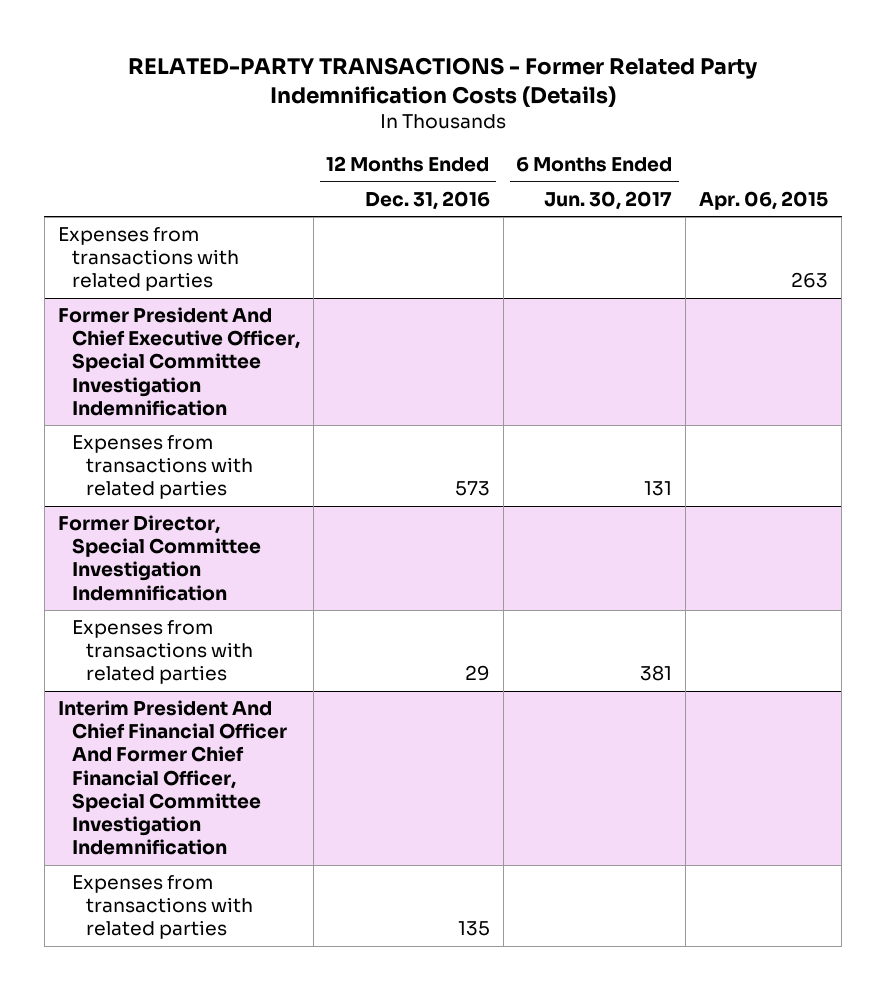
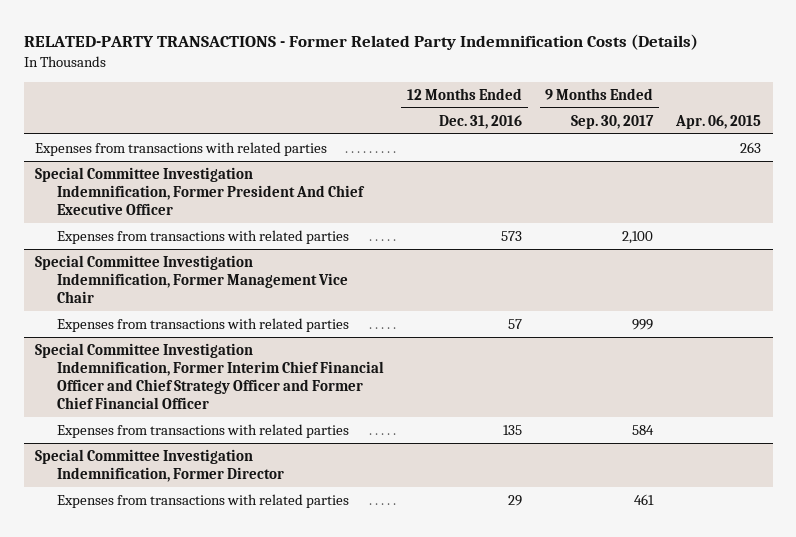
- | 12 Months Ended Dec. 31, 2016 | 6 Months Ended Jun. 30, 2017 | Apr. 06, 2015
+ | 12 Months Ended Dec. 31, 2016 | 9 Months Ended Sep. 30, 2017 | Apr. 06, 2015
- Former President And Chief Executive Officer, Special Committee Investigation Indemnification
+ Special Committee Investigation Indemnification, Former President And Chief Executive Officer
- Former Director, Special Committee Investigation Indemnification
- Expenses from transactions with related parties | 29 | 381 |
- Interim President And Chief Financial Officer And Former Chief Financial Officer, Special Committee Investigation Indemnification
+ Special Committee Investigation Indemnification, Former Management Vice Chair
+ Expenses from transactions with related parties | 57 | 999 |
+ Special Committee Investigation Indemnification, Former Interim Chief Financial Officer and Chief Strategy Officer and Former Chief Financial Officer
+ Special Committee Investigation Indemnification, Former Director
+ Expenses from transactions with related parties | 29 | 461 |

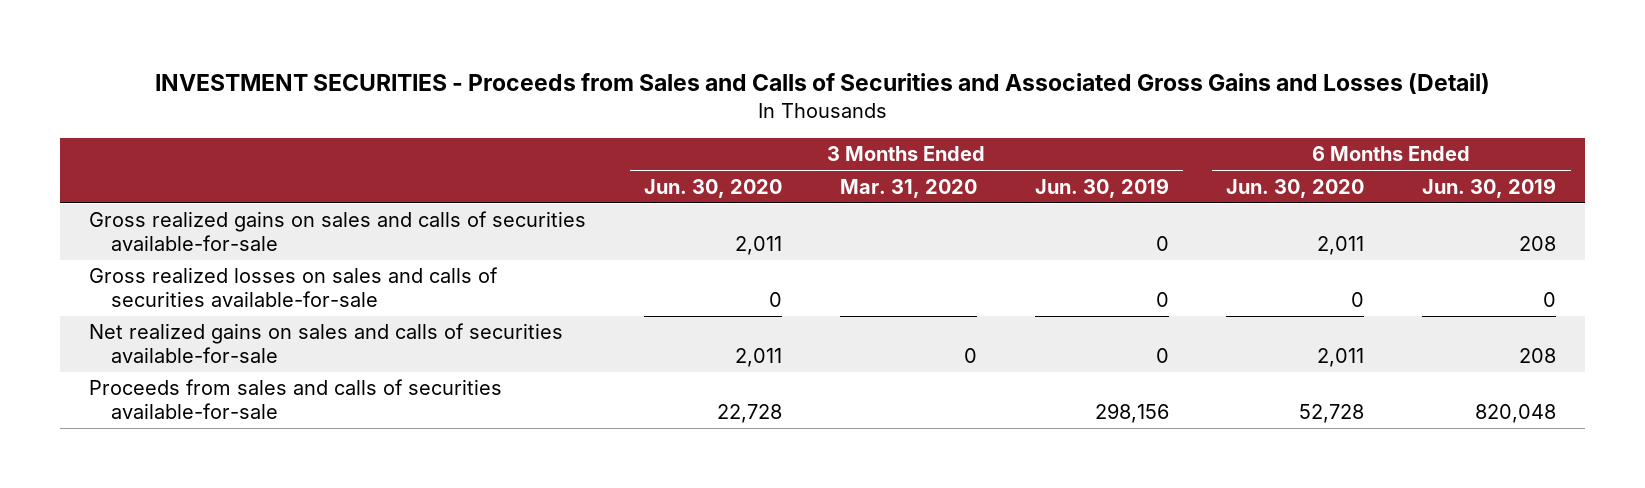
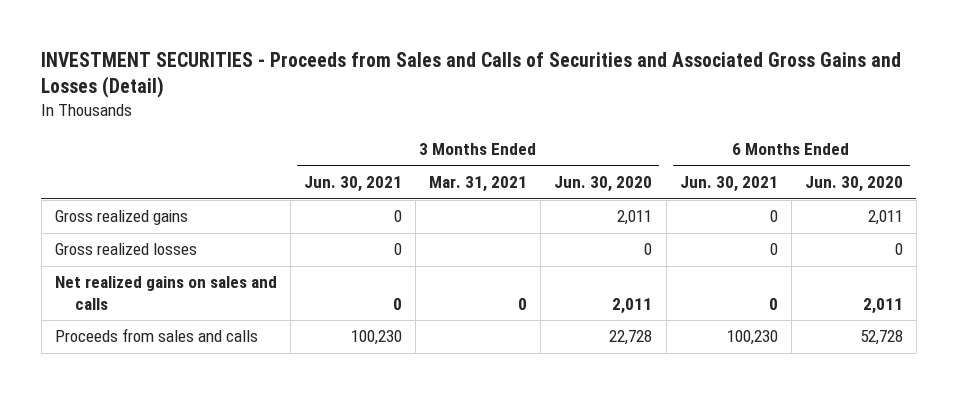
- | 3 Months Ended Jun. 30, 2020 | 3 Months Ended Mar. 31, 2020 | 3 Months Ended Jun. 30, 2019 | 6 Months Ended Jun. 30, 2020 | 6 Months Ended Jun. 30, 2019
+ | 3 Months Ended Jun. 30, 2021 | 3 Months Ended Mar. 31, 2021 | 3 Months Ended Jun. 30, 2020 | 6 Months Ended Jun. 30, 2021 | 6 Months Ended Jun. 30, 2020
- Gross realized gains on sales and calls of securities available-for-sale | 2,011 | | 0 | 2,011 | 208
- Gross realized losses on sales and calls of securities available-for-sale | 0 | | 0 | 0 | 0
- Net realized gains on sales and calls of securities available-for-sale | 2,011 | 0 | 0 | 2,011 | 208
- Proceeds from sales and calls of securities available-for-sale | 22,728 | | 298,156 | 52,728 | 820,048
+ Gross realized gains | 0 | | 2,011 | 0 | 2,011
+ Gross realized losses | 0 | | 0 | 0 | 0
+ Net realized gains on sales and calls | 0 | 0 | 2,011 | 0 | 2,011
+ Proceeds from sales and calls | 100,230 | | 22,728 | 100,230 | 52,728

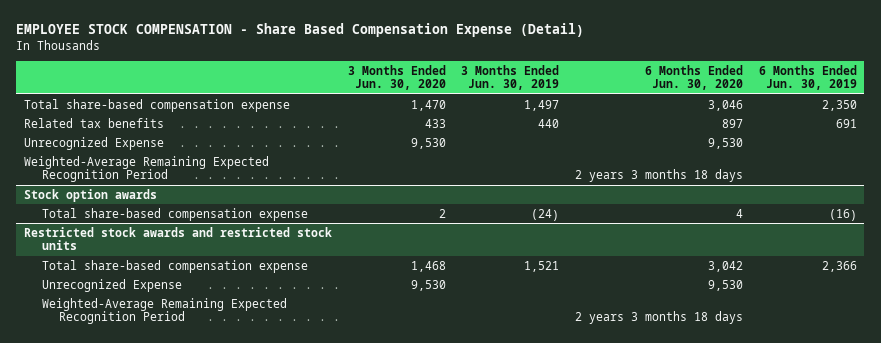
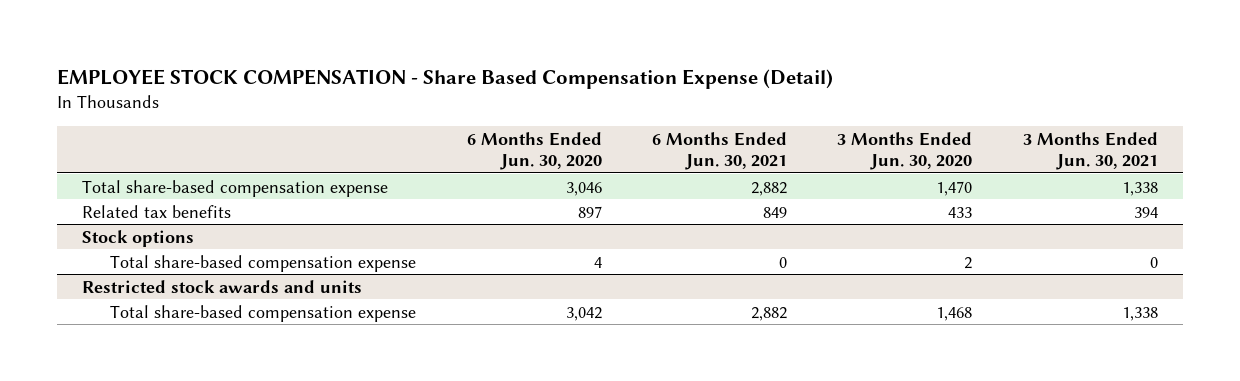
- | 3 Months Ended Jun. 30, 2020 | 3 Months Ended Jun. 30, 2019 | 6 Months Ended Jun. 30, 2020 | 6 Months Ended Jun. 30, 2019
+ | 6 Months Ended Jun. 30, 2020 | 6 Months Ended Jun. 30, 2021 | 3 Months Ended Jun. 30, 2020 | 3 Months Ended Jun. 30, 2021
- Unrecognized Expense | 9,530 | | 9,530 |
- Weighted-Average Remaining Expected Recognition Period | | | 2 years 3 months 18 days |
- Stock option awards
+ Stock options
- Restricted stock awards and restricted stock units
+ Restricted stock awards and units
- Unrecognized Expense | 9,530 | | 9,530 |
- Weighted-Average Remaining Expected Recognition Period | | | 2 years 3 months 18 days |

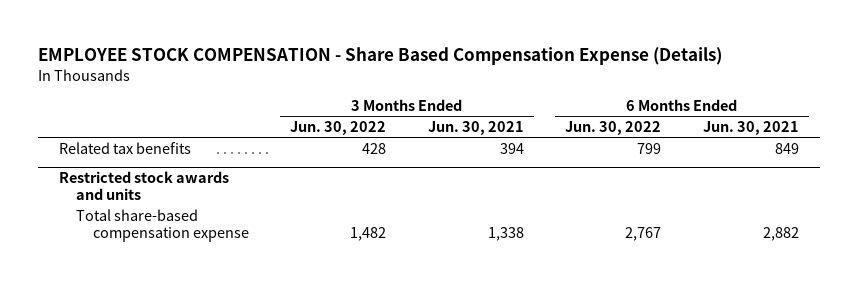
- EMPLOYEE STOCK COMPENSATION - Share Based Compensation Expense (Detail)
+ EMPLOYEE STOCK COMPENSATION - Share Based Compensation Expense (Details)
- | 6 Months Ended Jun. 30, 2020 | 6 Months Ended Jun. 30, 2021 | 3 Months Ended Jun. 30, 2020 | 3 Months Ended Jun. 30, 2021
+ | 3 Months Ended Jun. 30, 2022 | 3 Months Ended Jun. 30, 2021 | 6 Months Ended Jun. 30, 2022 | 6 Months Ended Jun. 30, 2021
- Total share-based compensation expense | 3,046 | 2,882 | 1,470 | 1,338
- Stock options
- Total share-based compensation expense | 4 | 0 | 2 | 0

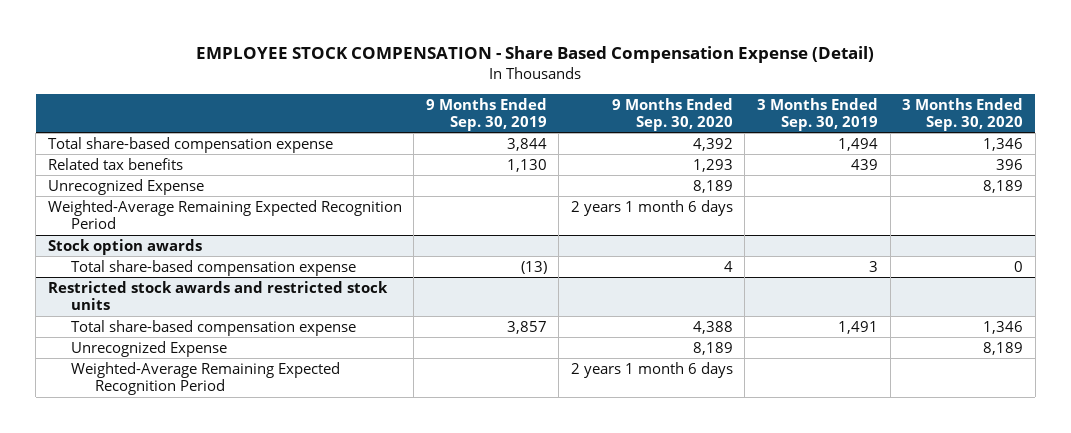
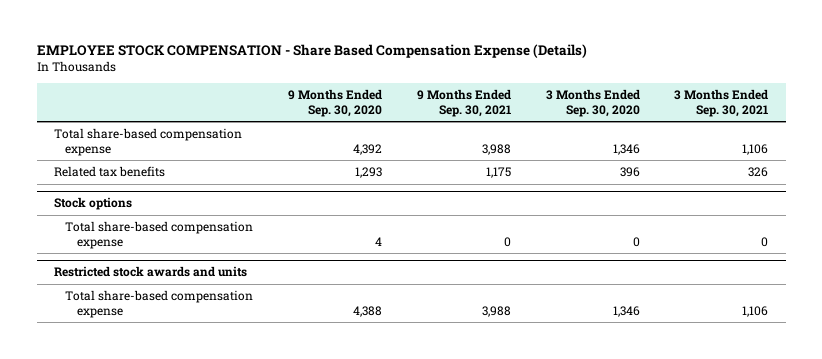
- EMPLOYEE STOCK COMPENSATION - Share Based Compensation Expense (Detail)
+ EMPLOYEE STOCK COMPENSATION - Share Based Compensation Expense (Details)
- | 9 Months Ended Sep. 30, 2019 | 9 Months Ended Sep. 30, 2020 | 3 Months Ended Sep. 30, 2019 | 3 Months Ended Sep. 30, 2020
+ | 9 Months Ended Sep. 30, 2020 | 9 Months Ended Sep. 30, 2021 | 3 Months Ended Sep. 30, 2020 | 3 Months Ended Sep. 30, 2021
- Unrecognized Expense | | 8,189 | | 8,189
- Weighted-Average Remaining Expected Recognition Period | | 2 years 1 month 6 days | |
- Stock option awards
+ Stock options
- Restricted stock awards and restricted stock units
+ Restricted stock awards and units
- Unrecognized Expense | | 8,189 | | 8,189
- Weighted-Average Remaining Expected Recognition Period | | 2 years 1 month 6 days | |

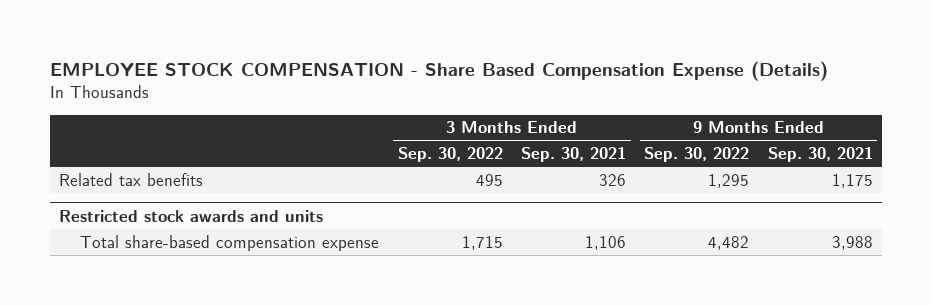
- | 9 Months Ended Sep. 30, 2020 | 9 Months Ended Sep. 30, 2021 | 3 Months Ended Sep. 30, 2020 | 3 Months Ended Sep. 30, 2021
+ | 3 Months Ended Sep. 30, 2022 | 3 Months Ended Sep. 30, 2021 | 9 Months Ended Sep. 30, 2022 | 9 Months Ended Sep. 30, 2021
- Total share-based compensation expense | 4,392 | 3,988 | 1,346 | 1,106
- Stock options
- Total share-based compensation expense | 4 | 0 | 0 | 0

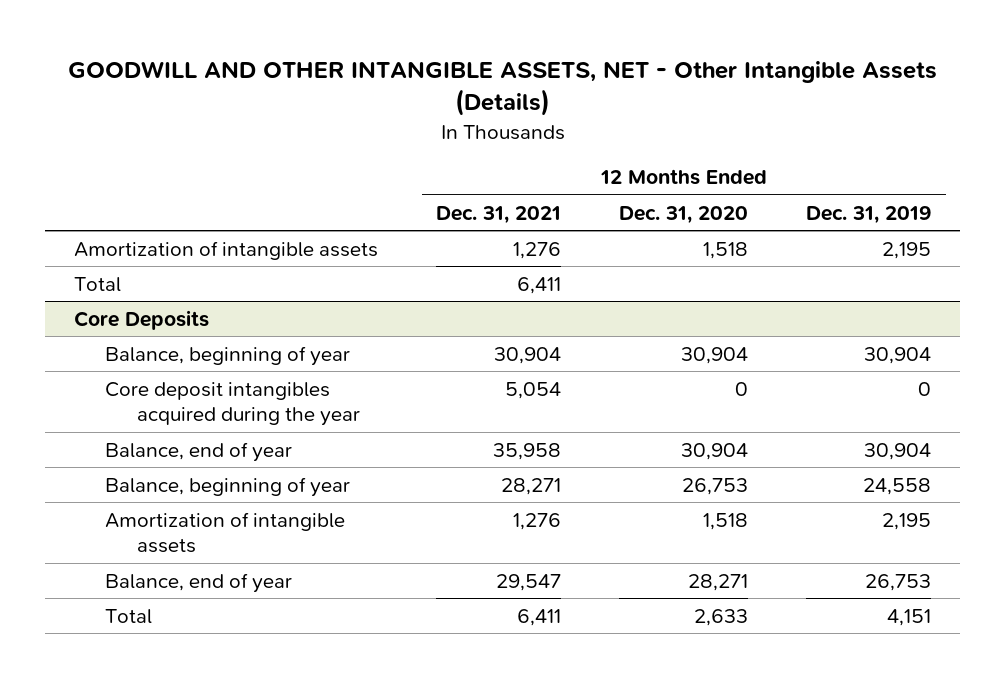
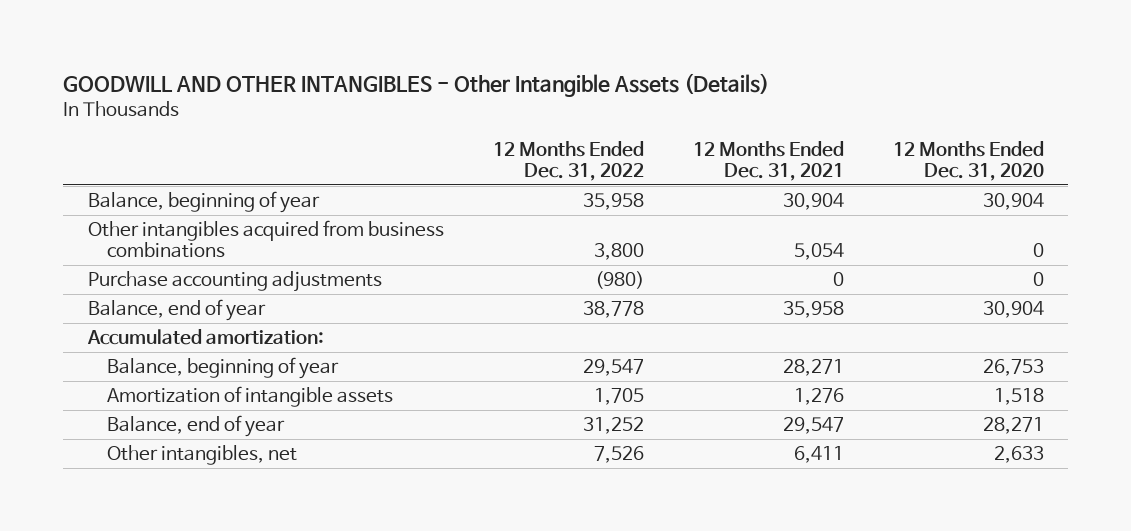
- GOODWILL AND OTHER INTANGIBLE ASSETS, NET - Other Intangible Assets (Details)
+ GOODWILL AND OTHER INTANGIBLES - Other Intangible Assets (Details)
- | 12 Months Ended Dec. 31, 2021 | 12 Months Ended Dec. 31, 2020 | 12 Months Ended Dec. 31, 2019
+ | 12 Months Ended Dec. 31, 2022 | 12 Months Ended Dec. 31, 2021 | 12 Months Ended Dec. 31, 2020
- Amortization of intangible assets | 1,276 | 1,518 | 2,195
- Total | 6,411 | |
- Core Deposits
- Core deposit intangibles acquired during the year | 5,054 | 0 | 0
+ Other intangibles acquired from business combinations | 3,800 | 5,054 | 0
+ Purchase accounting adjustments | (980) | 0 | 0
+ Accumulated amortization:
- Total | 6,411 | 2,633 | 4,151
+ Other intangibles, net | 7,526 | 6,411 | 2,633

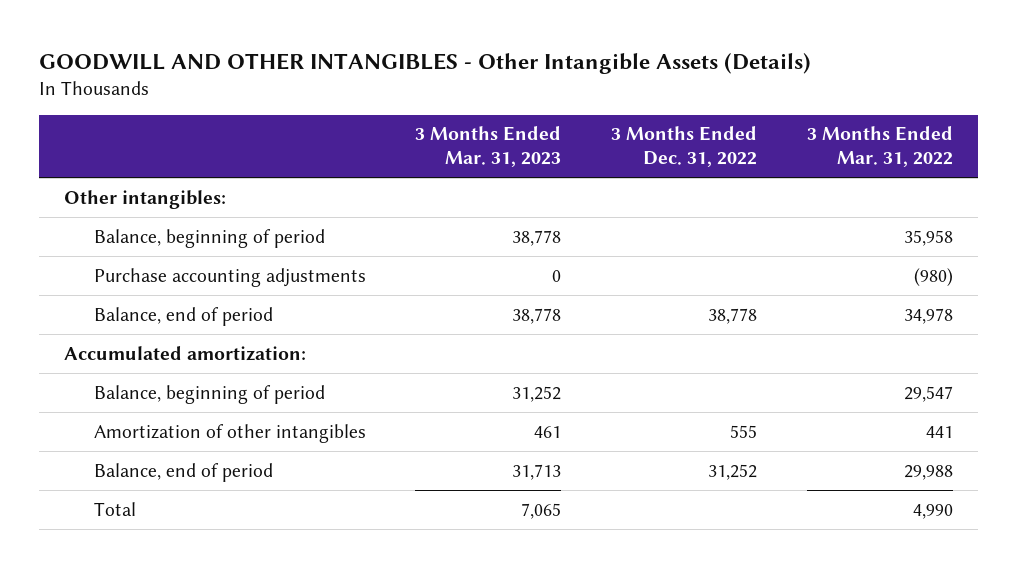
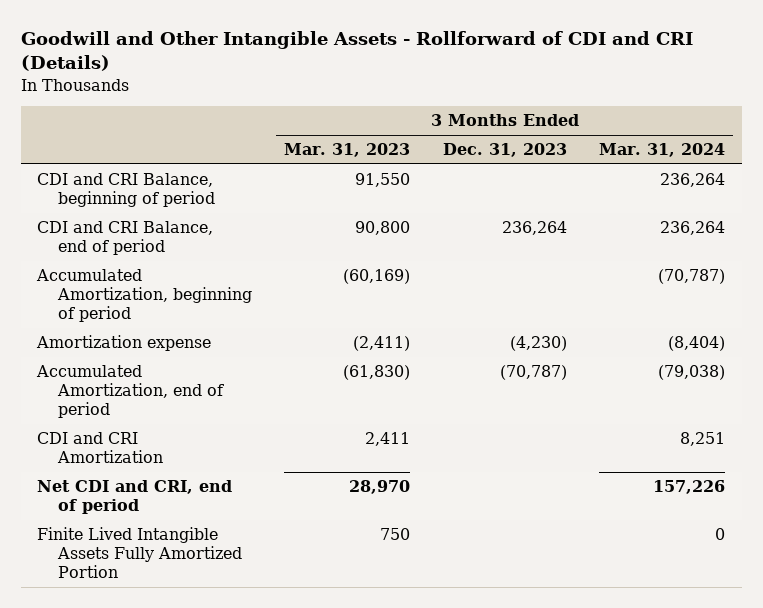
- GOODWILL AND OTHER INTANGIBLES - Other Intangible Assets (Details)
+ Goodwill and Other Intangible Assets - Rollforward of CDI and CRI (Details)
- | 3 Months Ended Mar. 31, 2023 | 3 Months Ended Dec. 31, 2022 | 3 Months Ended Mar. 31, 2022
+ | 3 Months Ended Mar. 31, 2023 | 3 Months Ended Dec. 31, 2023 | 3 Months Ended Mar. 31, 2024
- Other intangibles:
- Balance, beginning of period | 38,778 | | 35,958
- Purchase accounting adjustments | 0 | | (980)
- Balance, end of period | 38,778 | 38,778 | 34,978
- Accumulated amortization:
- Balance, beginning of period | 31,252 | | 29,547
- Amortization of other intangibles | 461 | 555 | 441
- Balance, end of period | 31,713 | 31,252 | 29,988
- Total | 7,065 | | 4,990
+ CDI and CRI Balance, beginning of period | 91,550 | | 236,264
+ CDI and CRI Balance, end of period | 90,800 | 236,264 | 236,264
+ Accumulated Amortization, beginning of period | (60,169) | | (70,787)
+ Amortization expense | (2,411) | (4,230) | (8,404)
+ Accumulated Amortization, end of period | (61,830) | (70,787) | (79,038)
+ CDI and CRI Amortization | 2,411 | | 8,251
+ Net CDI and CRI, end of period | 28,970 | | 157,226
+ Finite Lived Intangible Assets Fully Amortized Portion | 750 | | 0

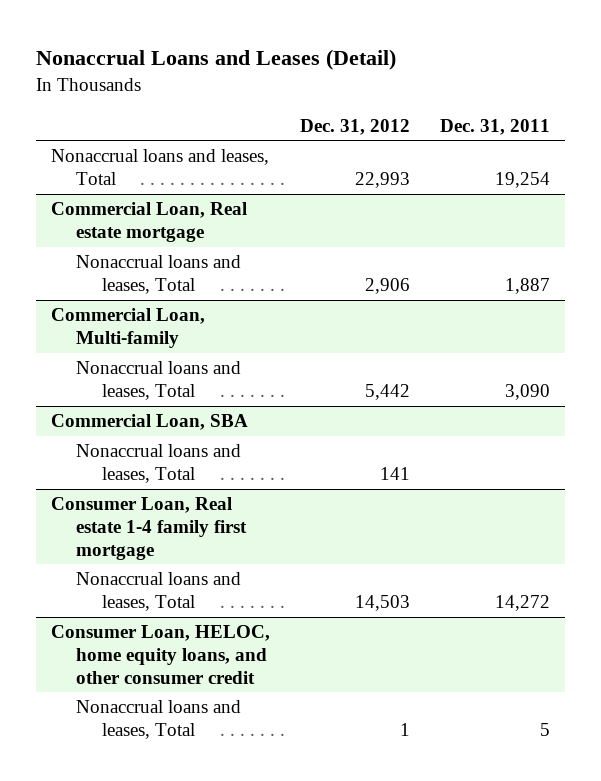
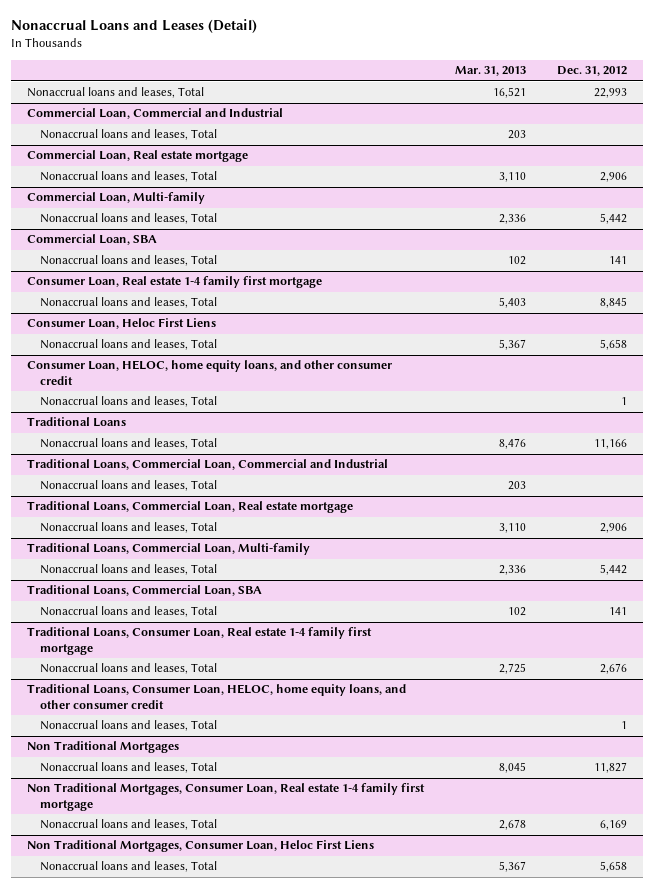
- | Dec. 31, 2012 | Dec. 31, 2011
+ | Mar. 31, 2013 | Dec. 31, 2012
+ Commercial Loan, Commercial and Industrial
+ Nonaccrual loans and leases, Total | 203 |
@ Consumer Loan, Real estate 1-4 family first mortgage
- Nonaccrual loans and leases, Total | 14,503 | 14,272
+ Nonaccrual loans and leases, Total | 5,403 | 8,845
+ Consumer Loan, Heloc First Liens
+ Nonaccrual loans and leases, Total | 5,367 | 5,658
+ Traditional Loans
+ Nonaccrual loans and leases, Total | 8,476 | 11,166
+ Traditional Loans, Commercial Loan, Commercial and Industrial
+ Nonaccrual loans and leases, Total | 203 |
+ Traditional Loans, Commercial Loan, Real estate mortgage
+ Nonaccrual loans and leases, Total | 3,110 | 2,906
+ Traditional Loans, Commercial Loan, Multi-family
+ Nonaccrual loans and leases, Total | 2,336 | 5,442
+ Traditional Loans, Commercial Loan, SBA
+ Nonaccrual loans and leases, Total | 102 | 141
+ Traditional Loans, Consumer Loan, Real estate 1-4 family first mortgage
+ Nonaccrual loans and leases, Total | 2,725 | 2,676
+ Traditional Loans, Consumer Loan, HELOC, home equity loans, and other consumer credit
+ Nonaccrual loans and leases, Total | | 1
+ Non Traditional Mortgages
+ Nonaccrual loans and leases, Total | 8,045 | 11,827
+ Non Traditional Mortgages, Consumer Loan, Real estate 1-4 family first mortgage
+ Nonaccrual loans and leases, Total | 2,678 | 6,169
+ Non Traditional Mortgages, Consumer Loan, Heloc First Liens
+ Nonaccrual loans and leases, Total | 5,367 | 5,658

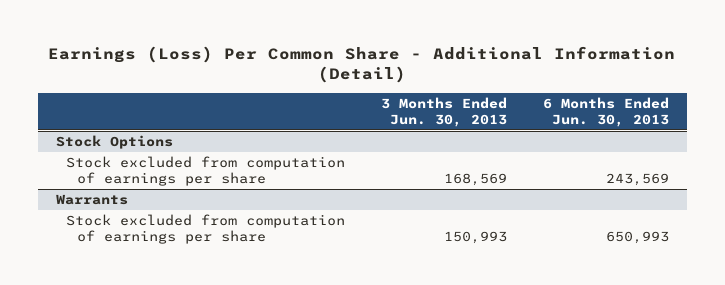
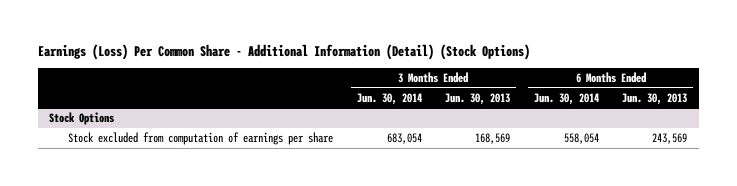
- Earnings (Loss) Per Common Share - Additional Information (Detail)
+ Earnings (Loss) Per Common Share - Additional Information (Detail) (Stock Options)
- | 3 Months Ended Jun. 30, 2013 | 6 Months Ended Jun. 30, 2013
+ | 3 Months Ended Jun. 30, 2014 | 3 Months Ended Jun. 30, 2013 | 6 Months Ended Jun. 30, 2014 | 6 Months Ended Jun. 30, 2013
- Warrants
- Stock excluded from computation of earnings per share | 150,993 | 650,993

